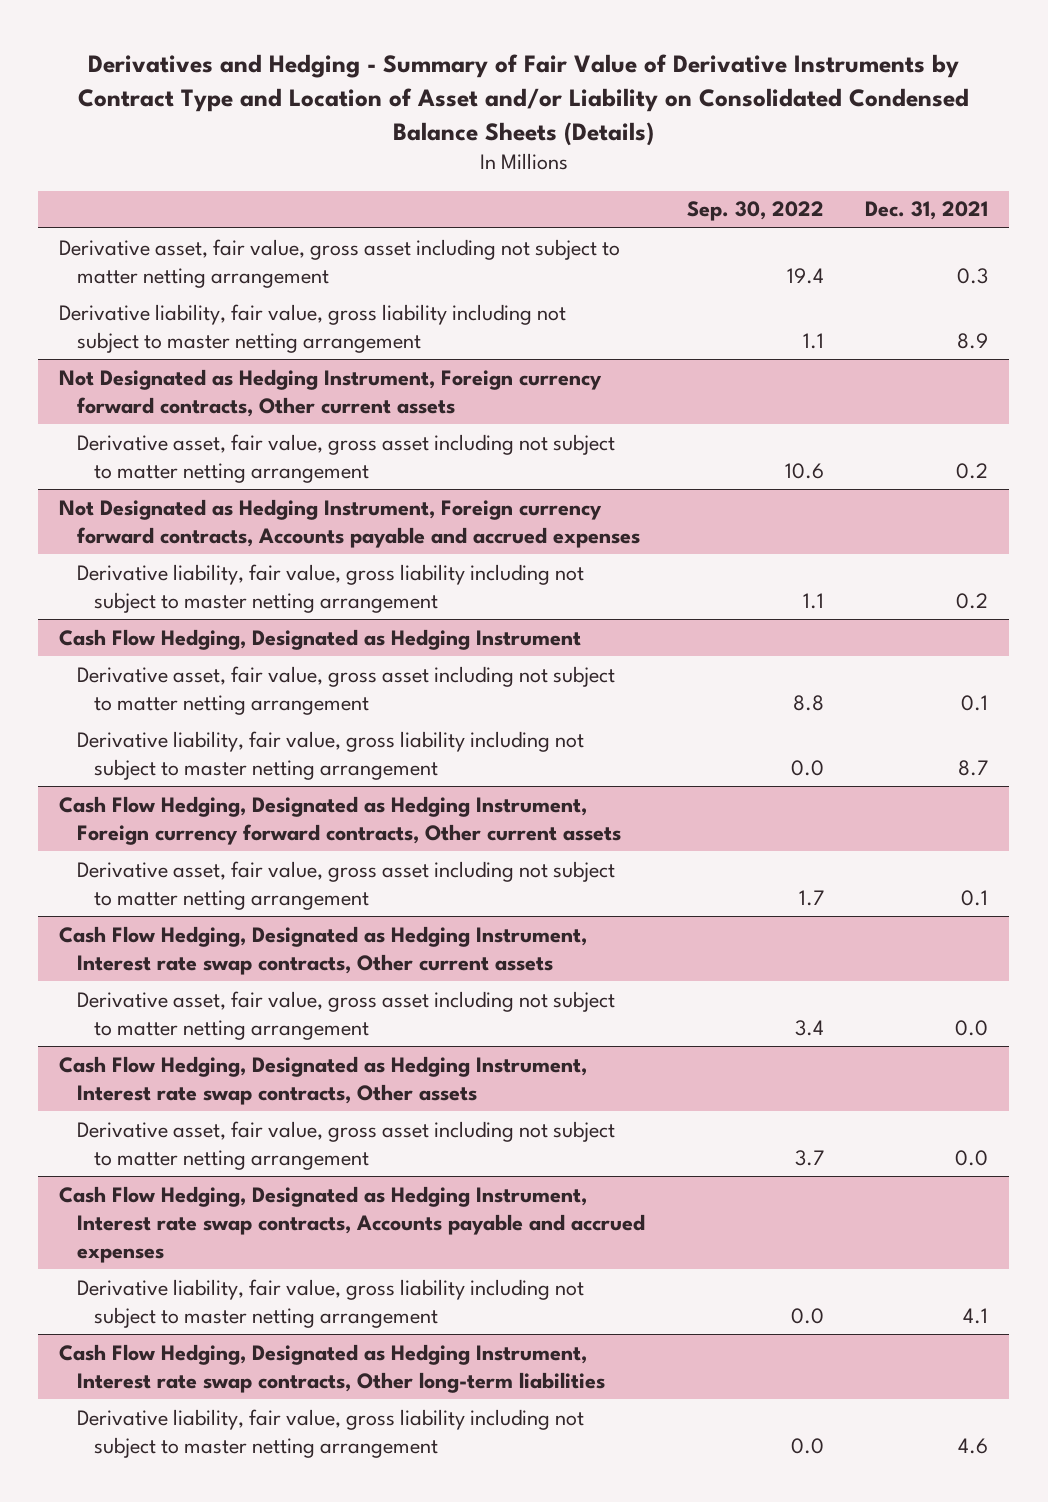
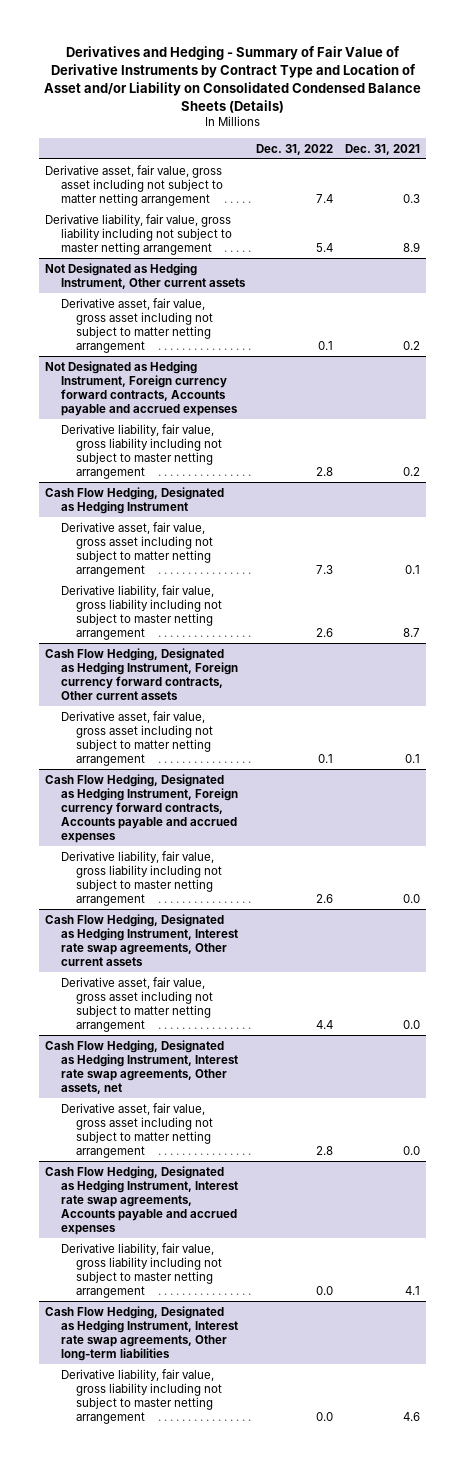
- | Sep. 30, 2022 | Dec. 31, 2021
+ | Dec. 31, 2022 | Dec. 31, 2021
- Not Designated as Hedging Instrument, Foreign currency forward contracts, Other current assets
+ Not Designated as Hedging Instrument, Other current assets
- Cash Flow Hedging, Designated as Hedging Instrument, Interest rate swap contracts, Other current assets
+ Cash Flow Hedging, Designated as Hedging Instrument, Foreign currency forward contracts, Accounts payable and accrued expenses
+ Derivative liability, fair value, gross liability including not subject to master netting arrangement | 2.6 | 0.0
+ Cash Flow Hedging, Designated as Hedging Instrument, Interest rate swap agreements, Other current assets
- Cash Flow Hedging, Designated as Hedging Instrument, Interest rate swap contracts, Other assets
+ Cash Flow Hedging, Designated as Hedging Instrument, Interest rate swap agreements, Other assets, net
- Cash Flow Hedging, Designated as Hedging Instrument, Interest rate swap contracts, Accounts payable and accrued expenses
+ Cash Flow Hedging, Designated as Hedging Instrument, Interest rate swap agreements, Accounts payable and accrued expenses
- Cash Flow Hedging, Designated as Hedging Instrument, Interest rate swap contracts, Other long-term liabilities
+ Cash Flow Hedging, Designated as Hedging Instrument, Interest rate swap agreements, Other long-term liabilities

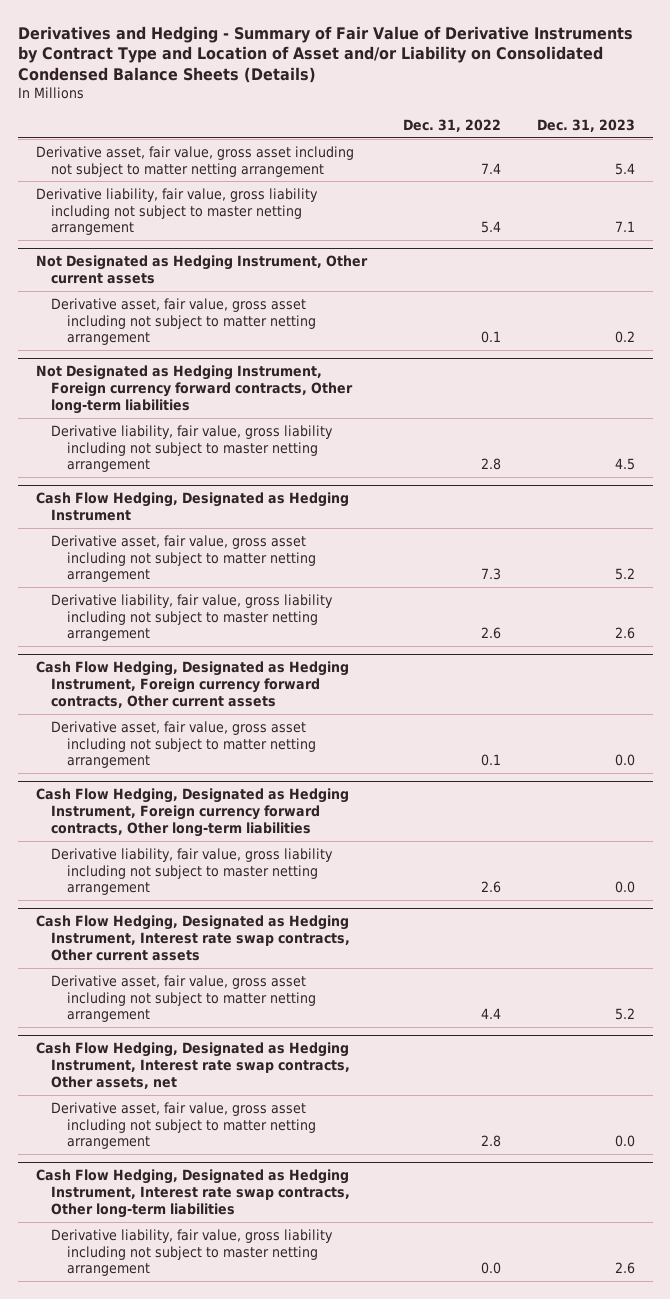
- | Dec. 31, 2022 | Dec. 31, 2021
+ | Dec. 31, 2022 | Dec. 31, 2023
- Not Designated as Hedging Instrument, Foreign currency forward contracts, Accounts payable and accrued expenses
+ Not Designated as Hedging Instrument, Foreign currency forward contracts, Other long-term liabilities
- Cash Flow Hedging, Designated as Hedging Instrument, Foreign currency forward contracts, Accounts payable and accrued expenses
+ Cash Flow Hedging, Designated as Hedging Instrument, Foreign currency forward contracts, Other long-term liabilities
- Cash Flow Hedging, Designated as Hedging Instrument, Interest rate swap agreements, Other current assets
+ Cash Flow Hedging, Designated as Hedging Instrument, Interest rate swap contracts, Other current assets
- Cash Flow Hedging, Designated as Hedging Instrument, Interest rate swap agreements, Other assets, net
+ Cash Flow Hedging, Designated as Hedging Instrument, Interest rate swap contracts, Other assets, net
- Cash Flow Hedging, Designated as Hedging Instrument, Interest rate swap agreements, Accounts payable and accrued expenses
- Derivative liability, fair value, gross liability including not subject to master netting arrangement | 0.0 | 4.1
- Cash Flow Hedging, Designated as Hedging Instrument, Interest rate swap agreements, Other long-term liabilities
+ Cash Flow Hedging, Designated as Hedging Instrument, Interest rate swap contracts, Other long-term liabilities

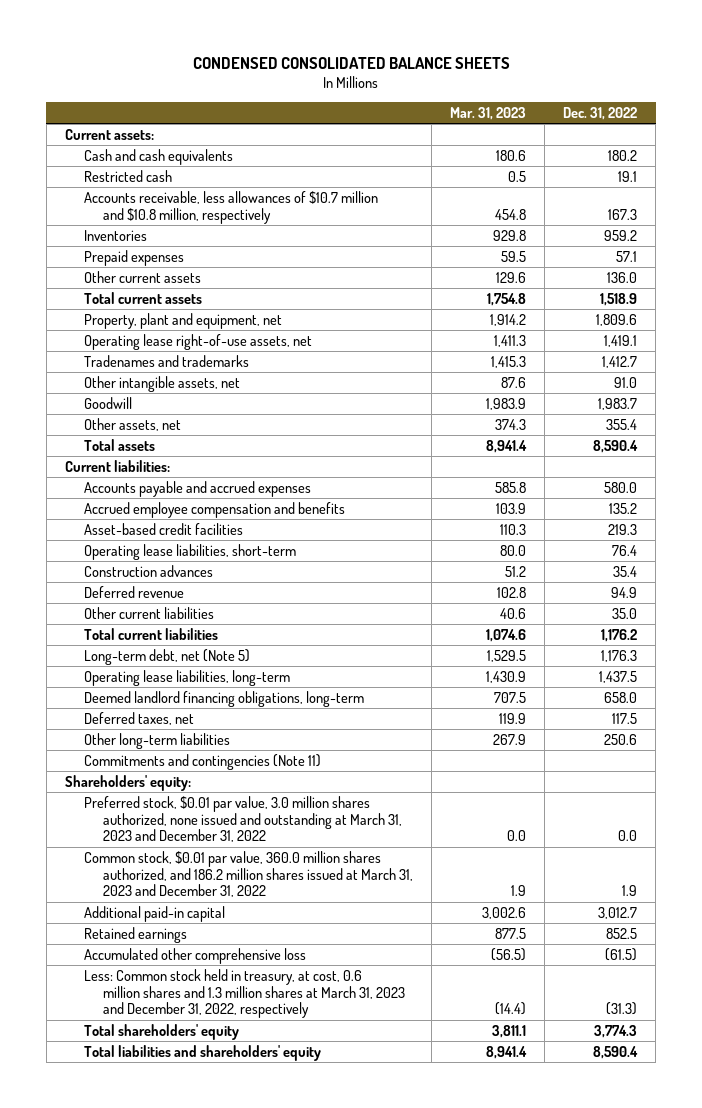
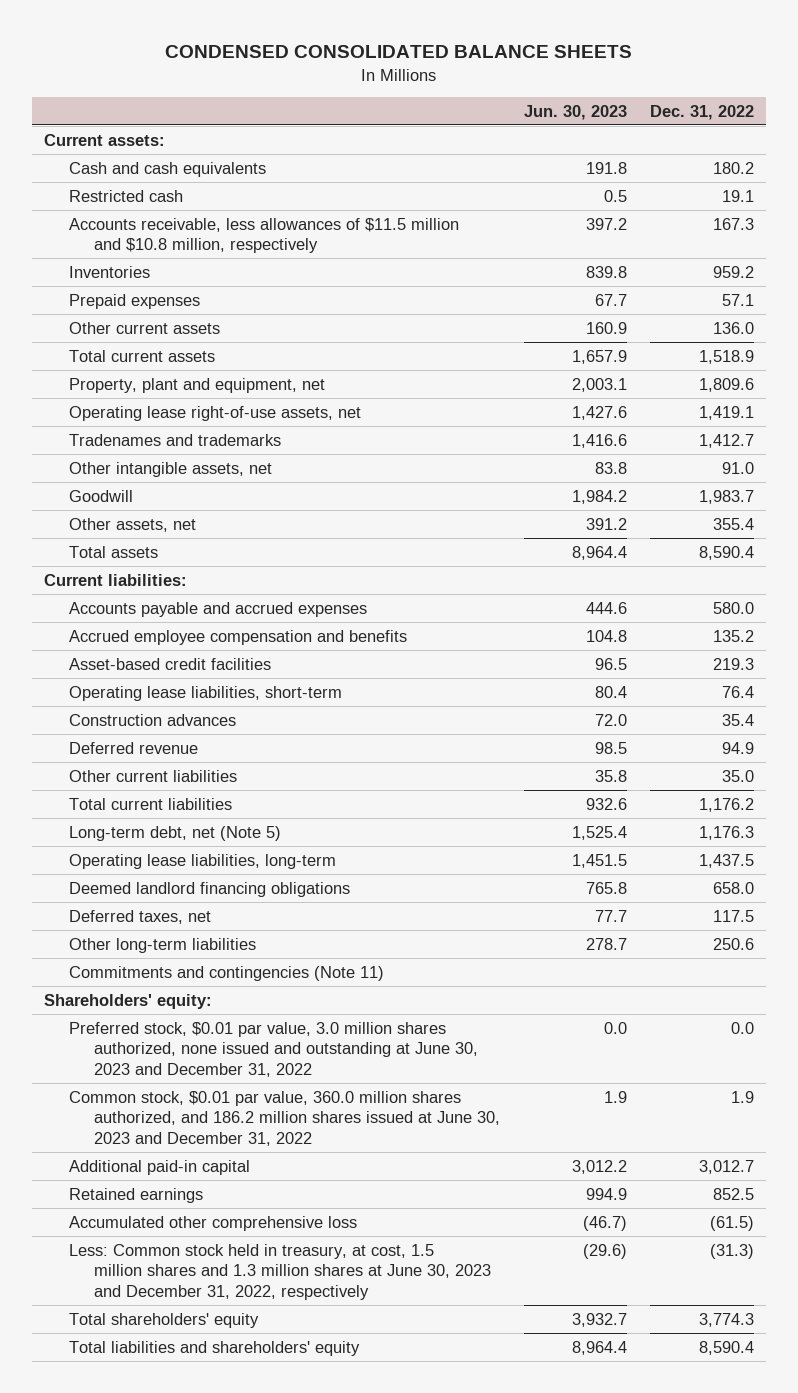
- | Mar. 31, 2023 | Dec. 31, 2022
+ | Jun. 30, 2023 | Dec. 31, 2022
- Accounts receivable, less allowances of $10.7 million and $10.8 million, respectively | 454.8 | 167.3
+ Accounts receivable, less allowances of $11.5 million and $10.8 million, respectively | 397.2 | 167.3
- Deemed landlord financing obligations, long-term | 707.5 | 658.0
+ Deemed landlord financing obligations | 765.8 | 658.0
- Preferred stock, $0.01 par value, 3.0 million shares authorized, none issued and outstanding at March 31, 2023 and December 31, 2022 | 0.0 | 0.0
- Common stock, $0.01 par value, 360.0 million shares authorized, and 186.2 million shares issued at March 31, 2023 and December 31, 2022 | 1.9 | 1.9
+ Preferred stock, $0.01 par value, 3.0 million shares authorized, none issued and outstanding at June 30, 2023 and December 31, 2022 | 0.0 | 0.0
+ Common stock, $0.01 par value, 360.0 million shares authorized, and 186.2 million shares issued at June 30, 2023 and December 31, 2022 | 1.9 | 1.9
- Less: Common stock held in treasury, at cost, 0.6 million shares and 1.3 million shares at March 31, 2023 and December 31, 2022, respectively | (14.4) | (31.3)
+ Less: Common stock held in treasury, at cost, 1.5 million shares and 1.3 million shares at June 30, 2023 and December 31, 2022, respectively | (29.6) | (31.3)

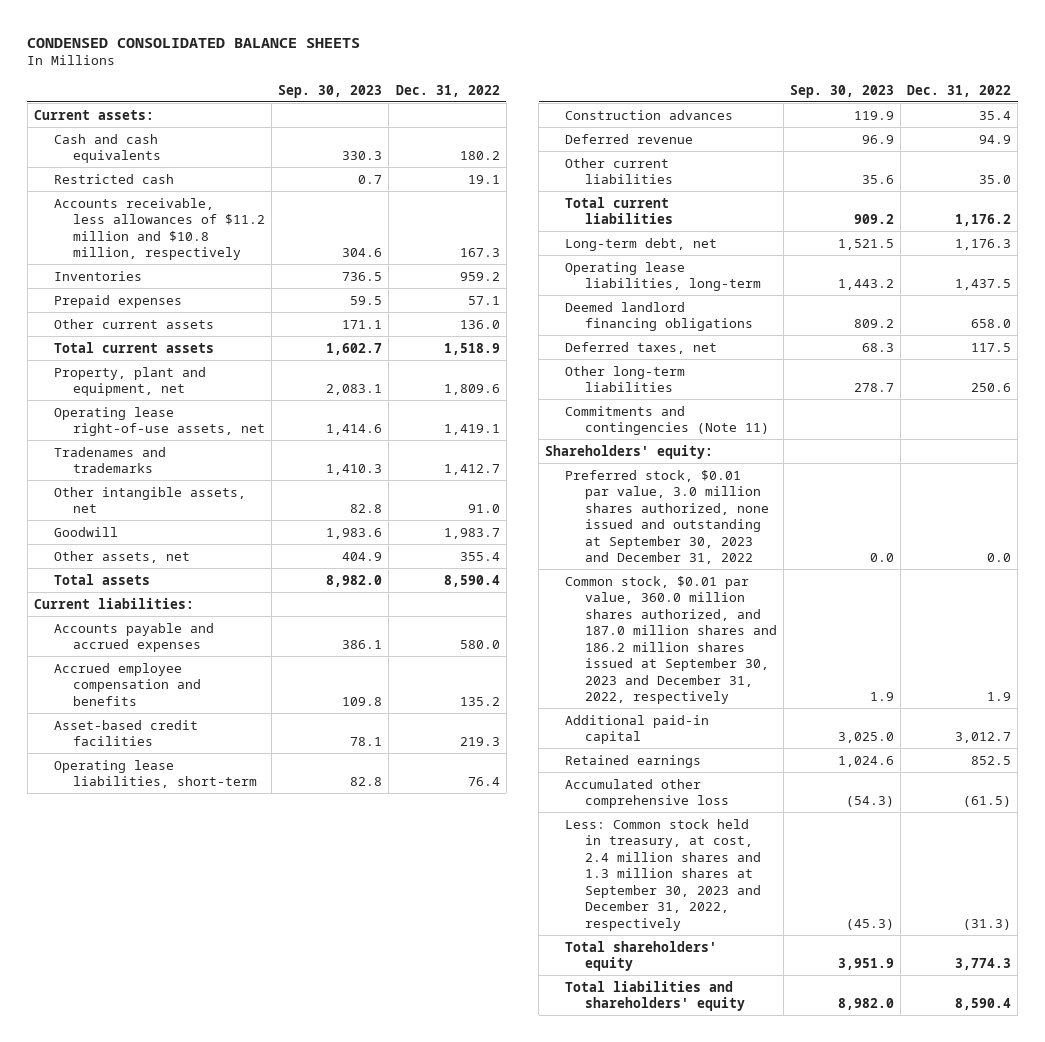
- | Jun. 30, 2023 | Dec. 31, 2022
+ | Sep. 30, 2023 | Dec. 31, 2022
- Accounts receivable, less allowances of $11.5 million and $10.8 million, respectively | 397.2 | 167.3
+ Accounts receivable, less allowances of $11.2 million and $10.8 million, respectively | 304.6 | 167.3
- Long-term debt, net (Note 5) | 1,525.4 | 1,176.3
+ Long-term debt, net | 1,521.5 | 1,176.3
- Preferred stock, $0.01 par value, 3.0 million shares authorized, none issued and outstanding at June 30, 2023 and December 31, 2022 | 0.0 | 0.0
- Common stock, $0.01 par value, 360.0 million shares authorized, and 186.2 million shares issued at June 30, 2023 and December 31, 2022 | 1.9 | 1.9
+ Preferred stock, $0.01 par value, 3.0 million shares authorized, none issued and outstanding at September 30, 2023 and December 31, 2022 | 0.0 | 0.0
+ Common stock, $0.01 par value, 360.0 million shares authorized, and 187.0 million shares and 186.2 million shares issued at September 30, 2023 and December 31, 2022, respectively | 1.9 | 1.9
- Less: Common stock held in treasury, at cost, 1.5 million shares and 1.3 million shares at June 30, 2023 and December 31, 2022, respectively | (29.6) | (31.3)
+ Less: Common stock held in treasury, at cost, 2.4 million shares and 1.3 million shares at September 30, 2023 and December 31, 2022, respectively | (45.3) | (31.3)

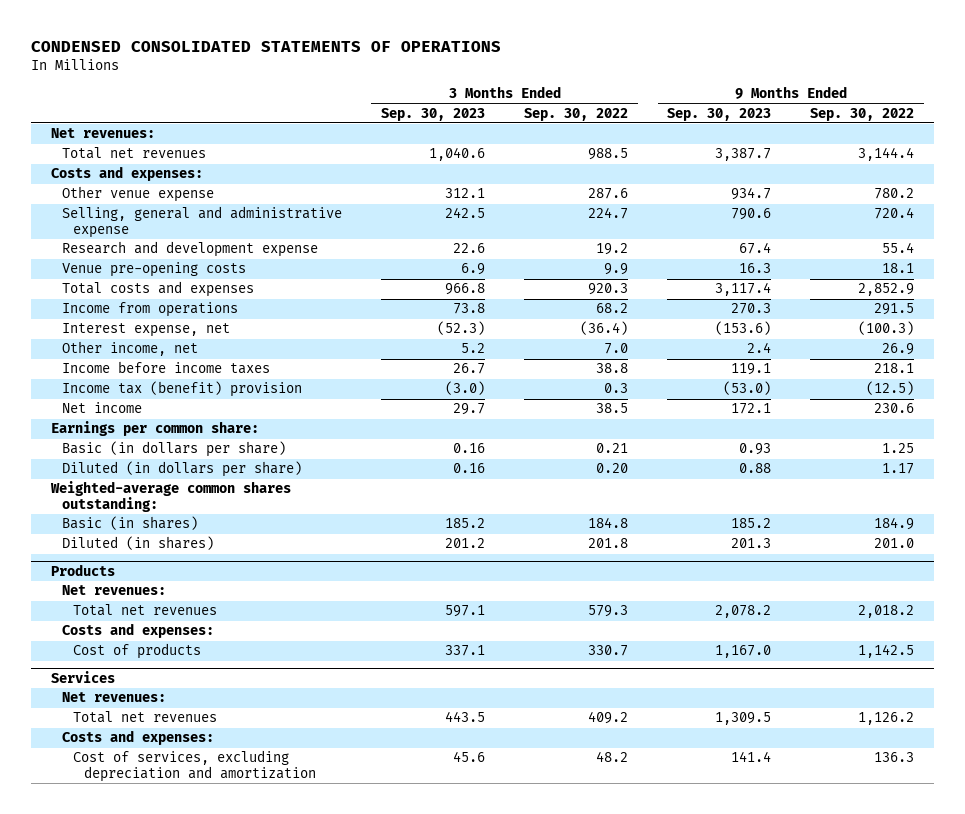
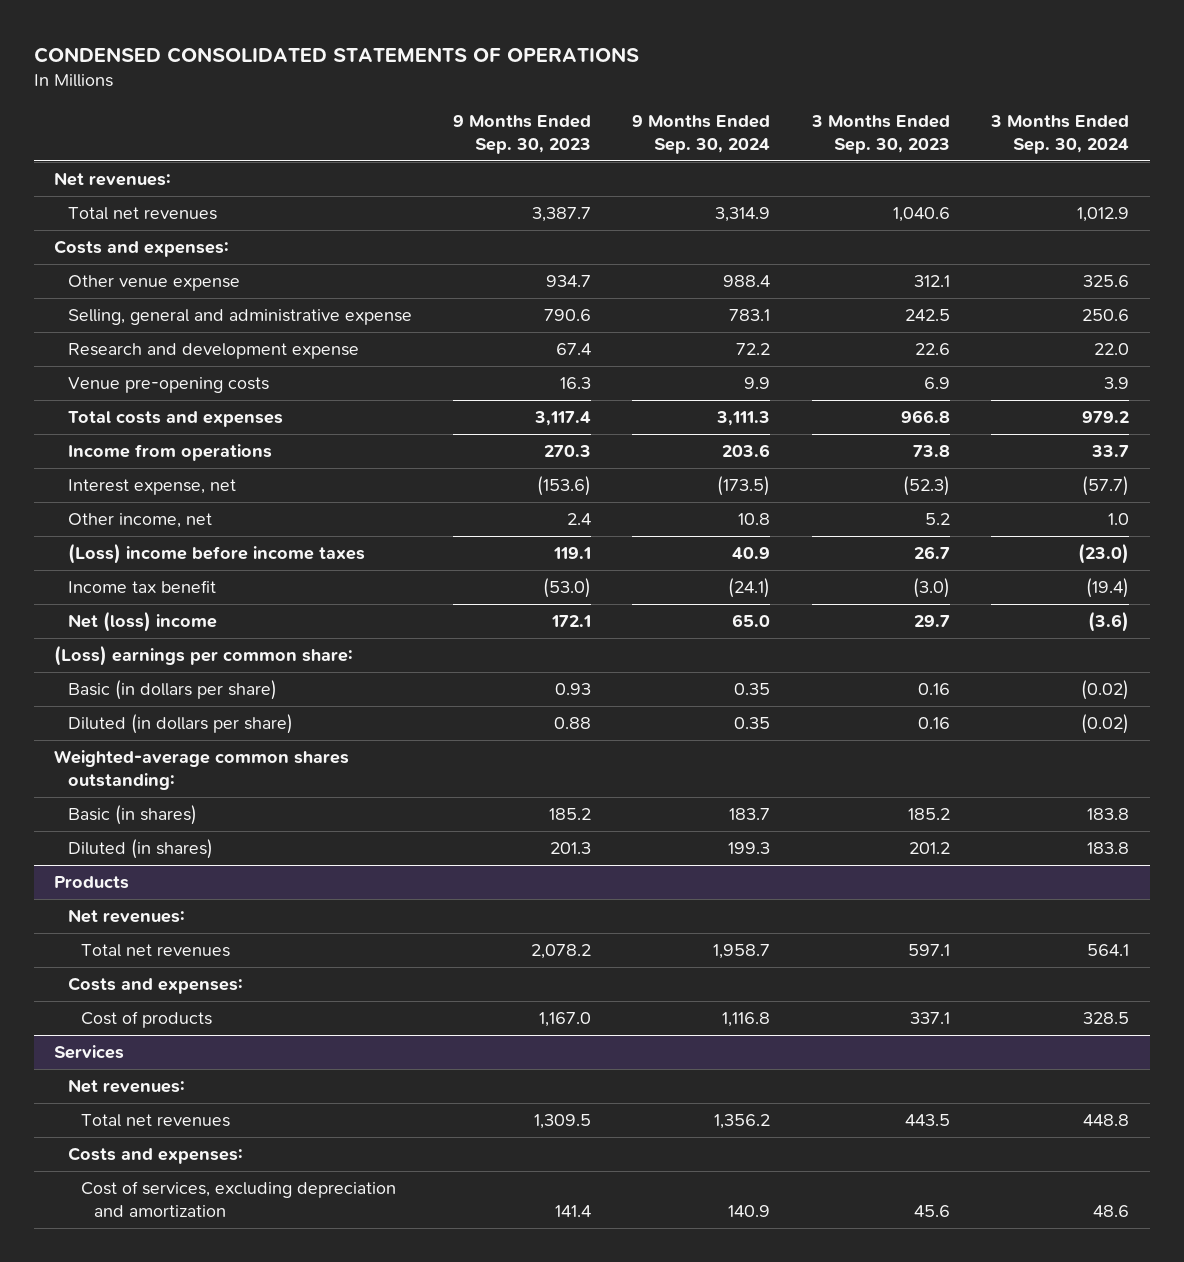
- | 3 Months Ended Sep. 30, 2023 | 3 Months Ended Sep. 30, 2022 | 9 Months Ended Sep. 30, 2023 | 9 Months Ended Sep. 30, 2022
+ | 9 Months Ended Sep. 30, 2023 | 9 Months Ended Sep. 30, 2024 | 3 Months Ended Sep. 30, 2023 | 3 Months Ended Sep. 30, 2024
- Income before income taxes | 26.7 | 38.8 | 119.1 | 218.1
- Income tax (benefit) provision | (3.0) | 0.3 | (53.0) | (12.5)
- Net income | 29.7 | 38.5 | 172.1 | 230.6
- Earnings per common share:
+ (Loss) income before income taxes | 119.1 | 40.9 | 26.7 | (23.0)
+ Income tax benefit | (53.0) | (24.1) | (3.0) | (19.4)
+ Net (loss) income | 172.1 | 65.0 | 29.7 | (3.6)
+ (Loss) earnings per common share:

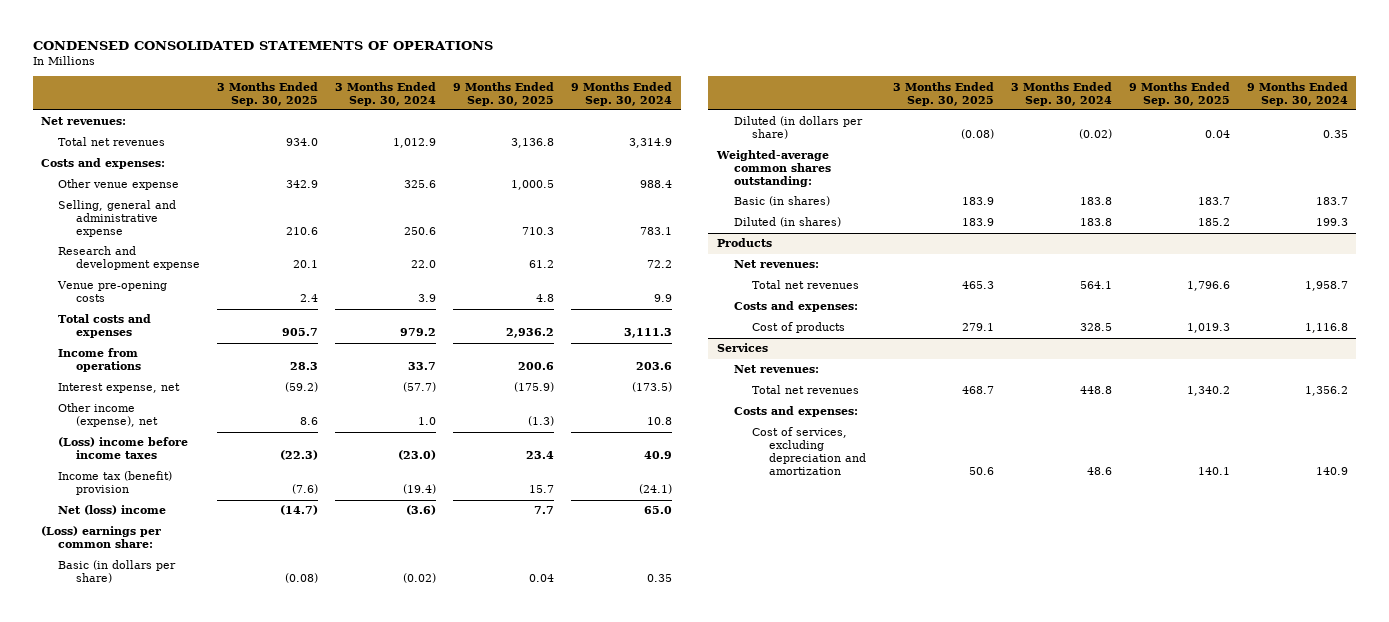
- | 9 Months Ended Sep. 30, 2023 | 9 Months Ended Sep. 30, 2024 | 3 Months Ended Sep. 30, 2023 | 3 Months Ended Sep. 30, 2024
+ | 3 Months Ended Sep. 30, 2025 | 3 Months Ended Sep. 30, 2024 | 9 Months Ended Sep. 30, 2025 | 9 Months Ended Sep. 30, 2024
- Other income, net | 2.4 | 10.8 | 5.2 | 1.0
+ Other income (expense), net | 8.6 | 1.0 | (1.3) | 10.8
- Income tax benefit | (53.0) | (24.1) | (3.0) | (19.4)
+ Income tax (benefit) provision | (7.6) | (19.4) | 15.7 | (24.1)

